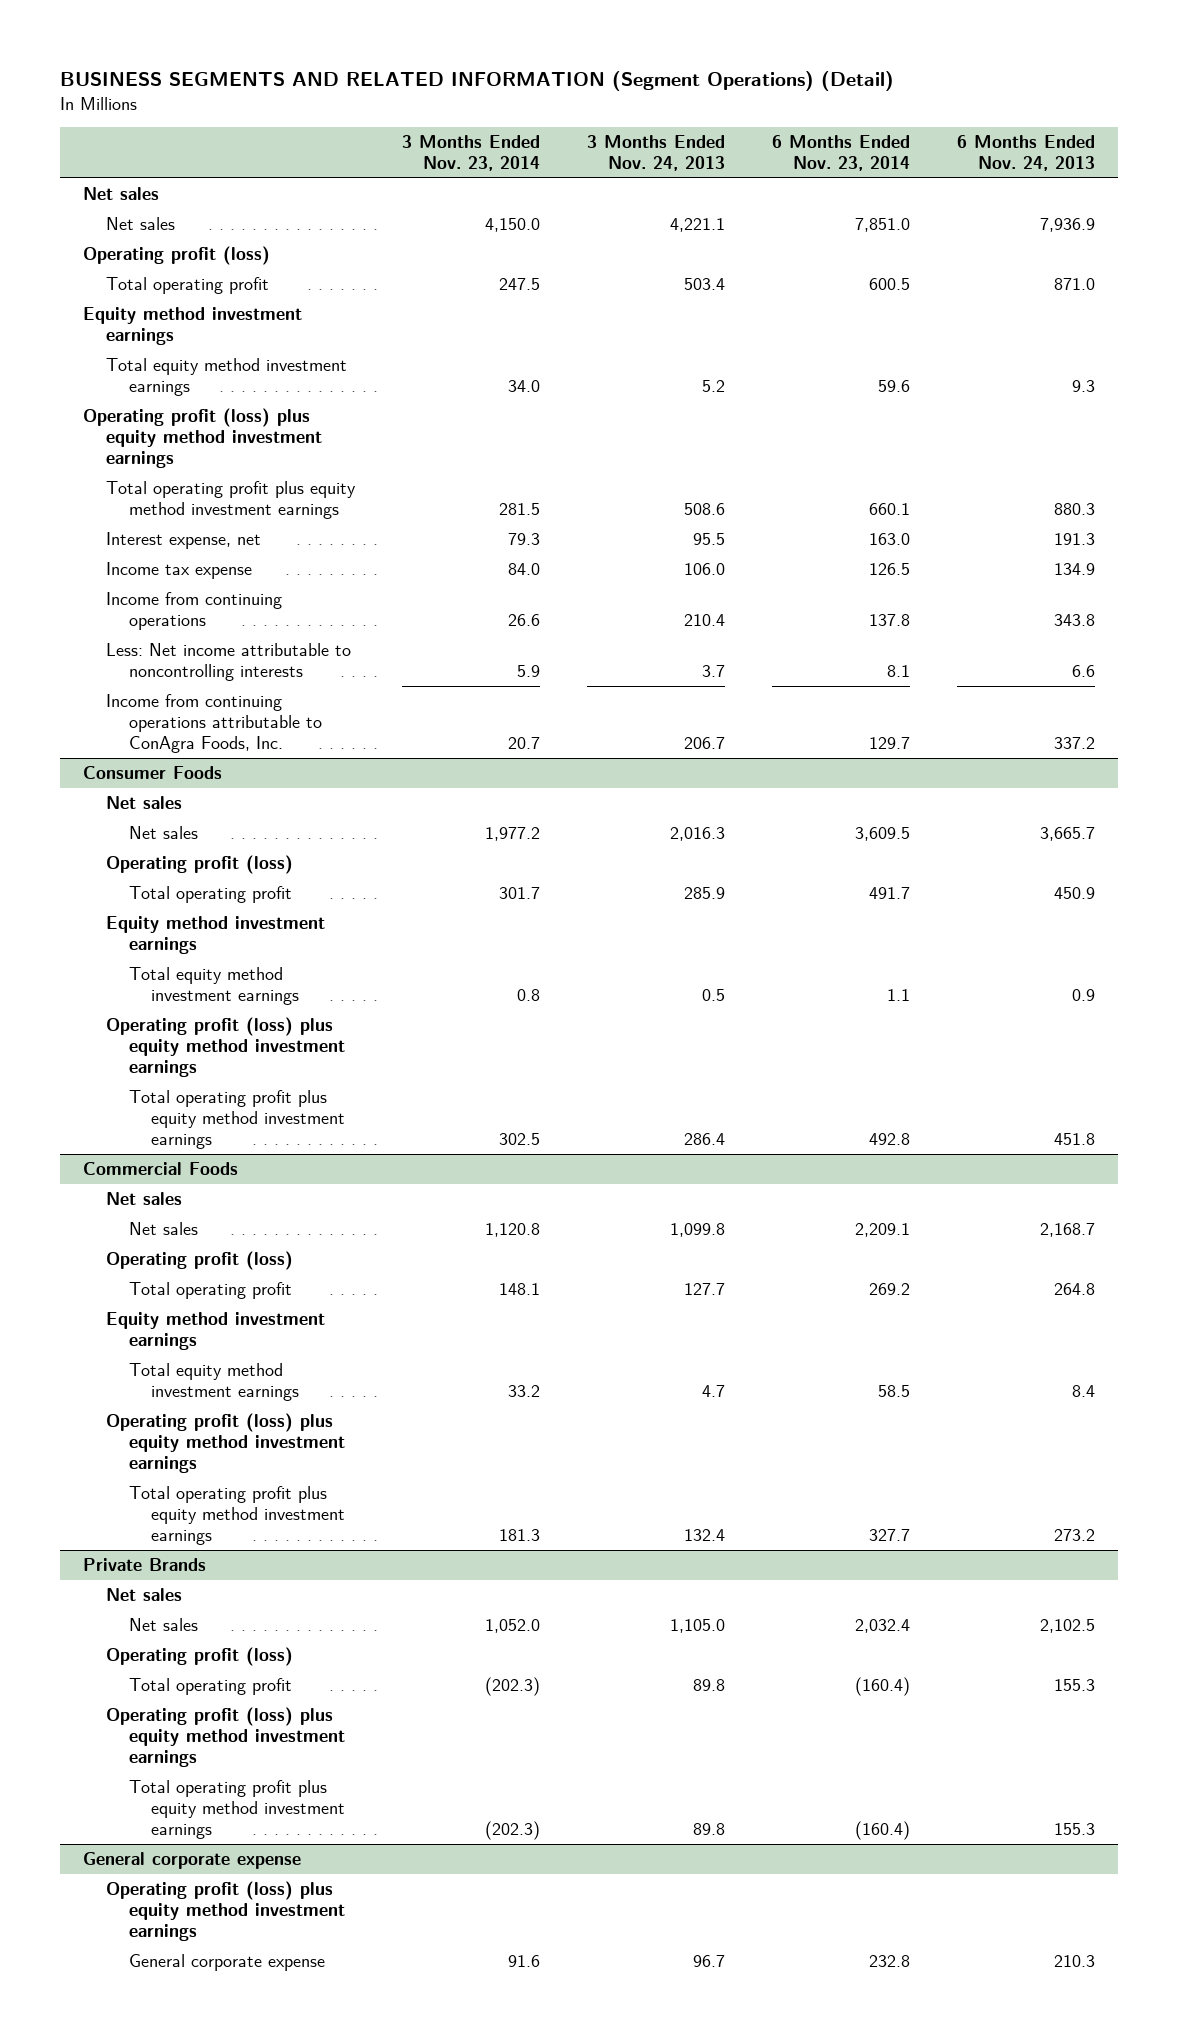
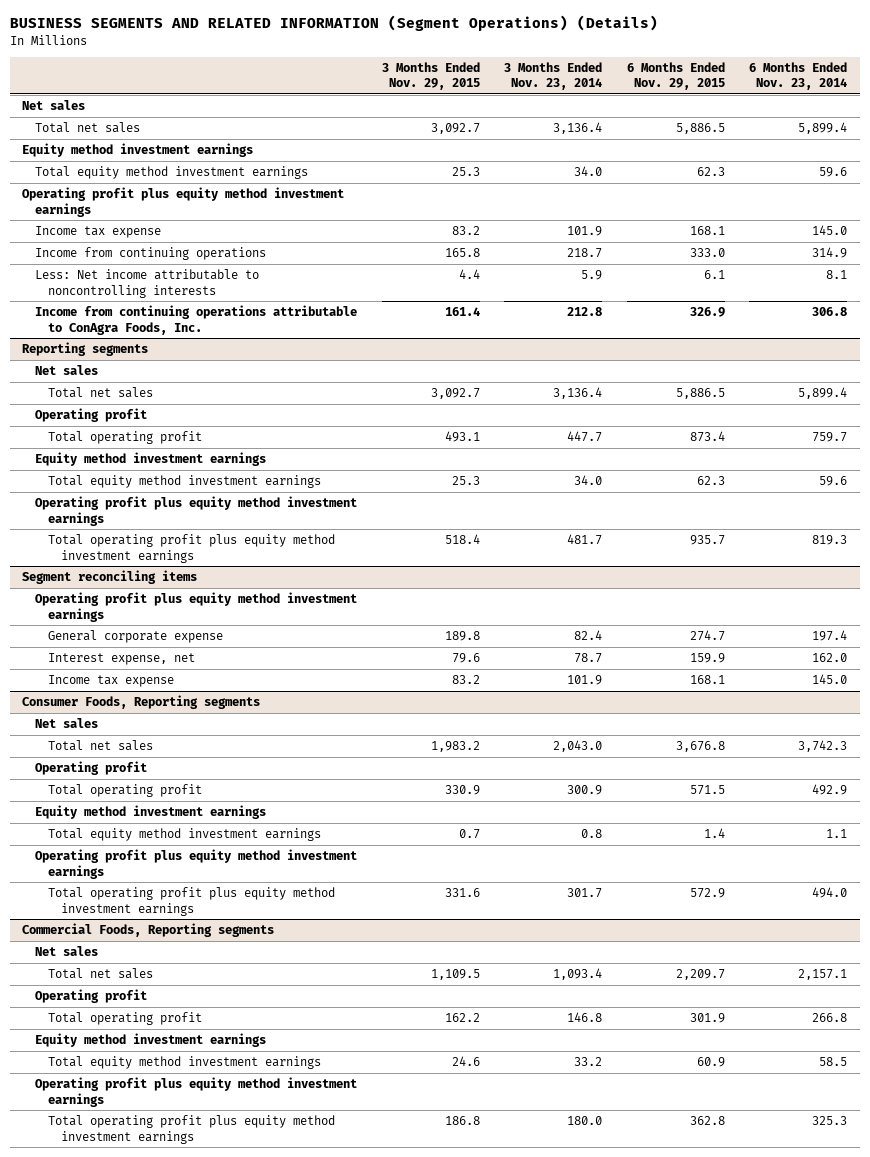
- BUSINESS SEGMENTS AND RELATED INFORMATION (Segment Operations) (Detail)
+ BUSINESS SEGMENTS AND RELATED INFORMATION (Segment Operations) (Details)
- | 3 Months Ended Nov. 23, 2014 | 3 Months Ended Nov. 24, 2013 | 6 Months Ended Nov. 23, 2014 | 6 Months Ended Nov. 24, 2013
+ | 3 Months Ended Nov. 29, 2015 | 3 Months Ended Nov. 23, 2014 | 6 Months Ended Nov. 29, 2015 | 6 Months Ended Nov. 23, 2014
- Net sales | 4,150.0 | 4,221.1 | 7,851.0 | 7,936.9
- Operating profit (loss)
- Total operating profit | 247.5 | 503.4 | 600.5 | 871.0
+ Total net sales | 3,092.7 | 3,136.4 | 5,886.5 | 5,899.4
- Operating profit (loss) plus equity method investment earnings
- Total operating profit plus equity method investment earnings | 281.5 | 508.6 | 660.1 | 880.3
- Interest expense, net | 79.3 | 95.5 | 163.0 | 191.3
- Income tax expense | 84.0 | 106.0 | 126.5 | 134.9
- Income from continuing operations | 26.6 | 210.4 | 137.8 | 343.8
+ Operating profit plus equity method investment earnings
+ Income tax expense | 83.2 | 101.9 | 168.1 | 145.0
+ Income from continuing operations | 165.8 | 218.7 | 333.0 | 314.9
- Income from continuing operations attributable to ConAgra Foods, Inc. | 20.7 | 206.7 | 129.7 | 337.2
- Consumer Foods
+ Income from continuing operations attributable to ConAgra Foods, Inc. | 161.4 | 212.8 | 326.9 | 306.8
+ Reporting segments
- Net sales | 1,977.2 | 2,016.3 | 3,609.5 | 3,665.7
- Operating profit (loss)
- Total operating profit | 301.7 | 285.9 | 491.7 | 450.9
+ Total net sales | 3,092.7 | 3,136.4 | 5,886.5 | 5,899.4
+ Operating profit
+ Total operating profit | 493.1 | 447.7 | 873.4 | 759.7
+ Total equity method investment earnings | 25.3 | 34.0 | 62.3 | 59.6
+ Operating profit plus equity method investment earnings
+ Total operating profit plus equity method investment earnings | 518.4 | 481.7 | 935.7 | 819.3
+ Segment reconciling items
+ Operating profit plus equity method investment earnings
+ General corporate expense | 189.8 | 82.4 | 274.7 | 197.4
+ Interest expense, net | 79.6 | 78.7 | 159.9 | 162.0
+ Income tax expense | 83.2 | 101.9 | 168.1 | 145.0
+ Consumer Foods, Reporting segments
+ Net sales
+ Total net sales | 1,983.2 | 2,043.0 | 3,676.8 | 3,742.3
+ Operating profit
+ Total operating profit | 330.9 | 300.9 | 571.5 | 492.9
+ Equity method investment earnings
- Operating profit (loss) plus equity method investment earnings
- Total operating profit plus equity method investment earnings | 302.5 | 286.4 | 492.8 | 451.8
- Commercial Foods
+ Operating profit plus equity method investment earnings
+ Total operating profit plus equity method investment earnings | 331.6 | 301.7 | 572.9 | 494.0
+ Commercial Foods, Reporting segments
- Net sales | 1,120.8 | 1,099.8 | 2,209.1 | 2,168.7
- Operating profit (loss)
- Total operating profit | 148.1 | 127.7 | 269.2 | 264.8
+ Total net sales | 1,109.5 | 1,093.4 | 2,209.7 | 2,157.1
+ Operating profit
+ Total operating profit | 162.2 | 146.8 | 301.9 | 266.8
- Operating profit (loss) plus equity method investment earnings
- Total operating profit plus equity method investment earnings | 181.3 | 132.4 | 327.7 | 273.2
- Private Brands
- Net sales
- Net sales | 1,052.0 | 1,105.0 | 2,032.4 | 2,102.5
- Operating profit (loss)
- Total operating profit | (202.3) | 89.8 | (160.4) | 155.3
- Operating profit (loss) plus equity method investment earnings
- Total operating profit plus equity method investment earnings | (202.3) | 89.8 | (160.4) | 155.3
- General corporate expense
- Operating profit (loss) plus equity method investment earnings
- General corporate expense | 91.6 | 96.7 | 232.8 | 210.3
+ Operating profit plus equity method investment earnings
+ Total operating profit plus equity method investment earnings | 186.8 | 180.0 | 362.8 | 325.3

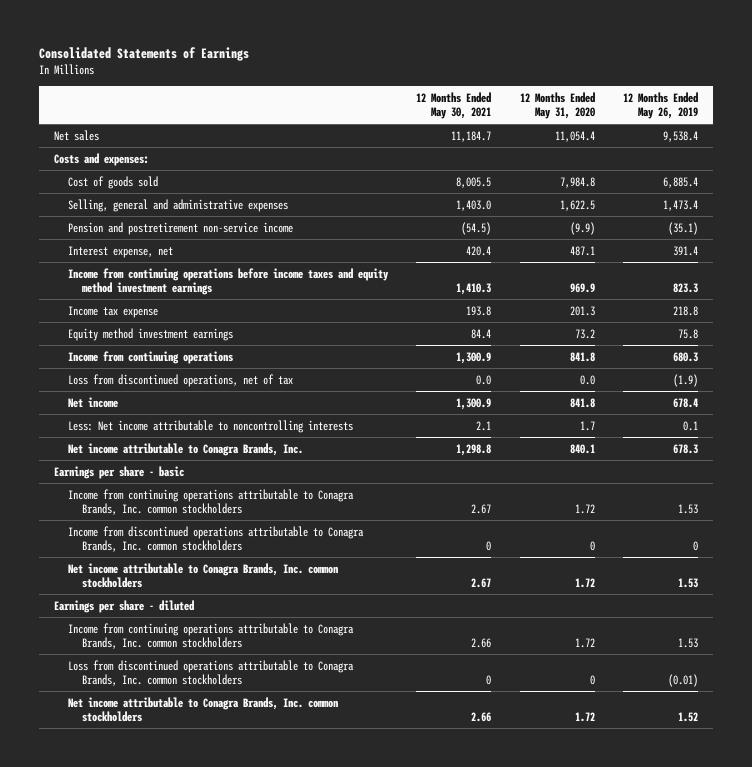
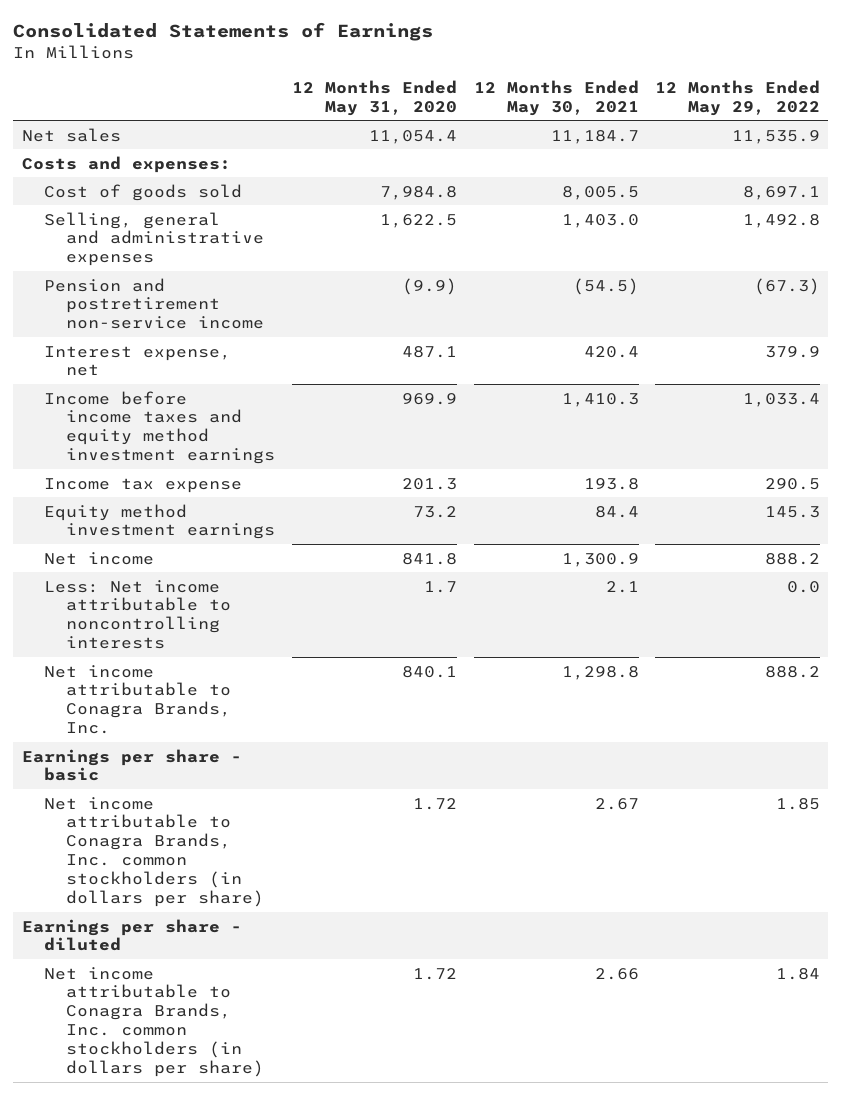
- | 12 Months Ended May 30, 2021 | 12 Months Ended May 31, 2020 | 12 Months Ended May 26, 2019
+ | 12 Months Ended May 31, 2020 | 12 Months Ended May 30, 2021 | 12 Months Ended May 29, 2022
- Income from continuing operations before income taxes and equity method investment earnings | 1,410.3 | 969.9 | 823.3
+ Income before income taxes and equity method investment earnings | 969.9 | 1,410.3 | 1,033.4
- Income from continuing operations | 1,300.9 | 841.8 | 680.3
- Loss from discontinued operations, net of tax | 0.0 | 0.0 | (1.9)
- Income from continuing operations attributable to Conagra Brands, Inc. common stockholders | 2.67 | 1.72 | 1.53
- Income from discontinued operations attributable to Conagra Brands, Inc. common stockholders | 0 | 0 | 0
- Net income attributable to Conagra Brands, Inc. common stockholders | 2.67 | 1.72 | 1.53
+ Net income attributable to Conagra Brands, Inc. common stockholders (in dollars per share) | 1.72 | 2.67 | 1.85
- Income from continuing operations attributable to Conagra Brands, Inc. common stockholders | 2.66 | 1.72 | 1.53
- Loss from discontinued operations attributable to Conagra Brands, Inc. common stockholders | 0 | 0 | (0.01)
- Net income attributable to Conagra Brands, Inc. common stockholders | 2.66 | 1.72 | 1.52
+ Net income attributable to Conagra Brands, Inc. common stockholders (in dollars per share) | 1.72 | 2.66 | 1.84

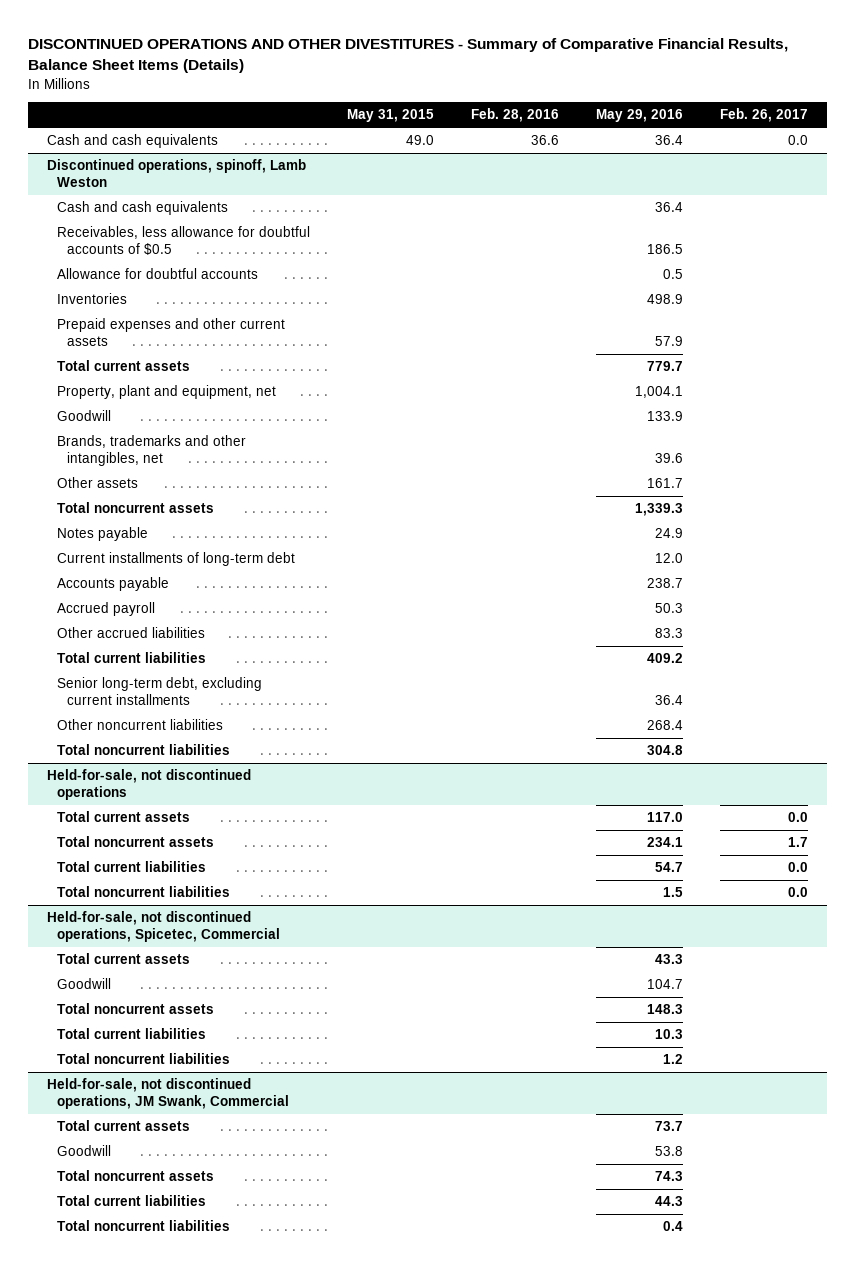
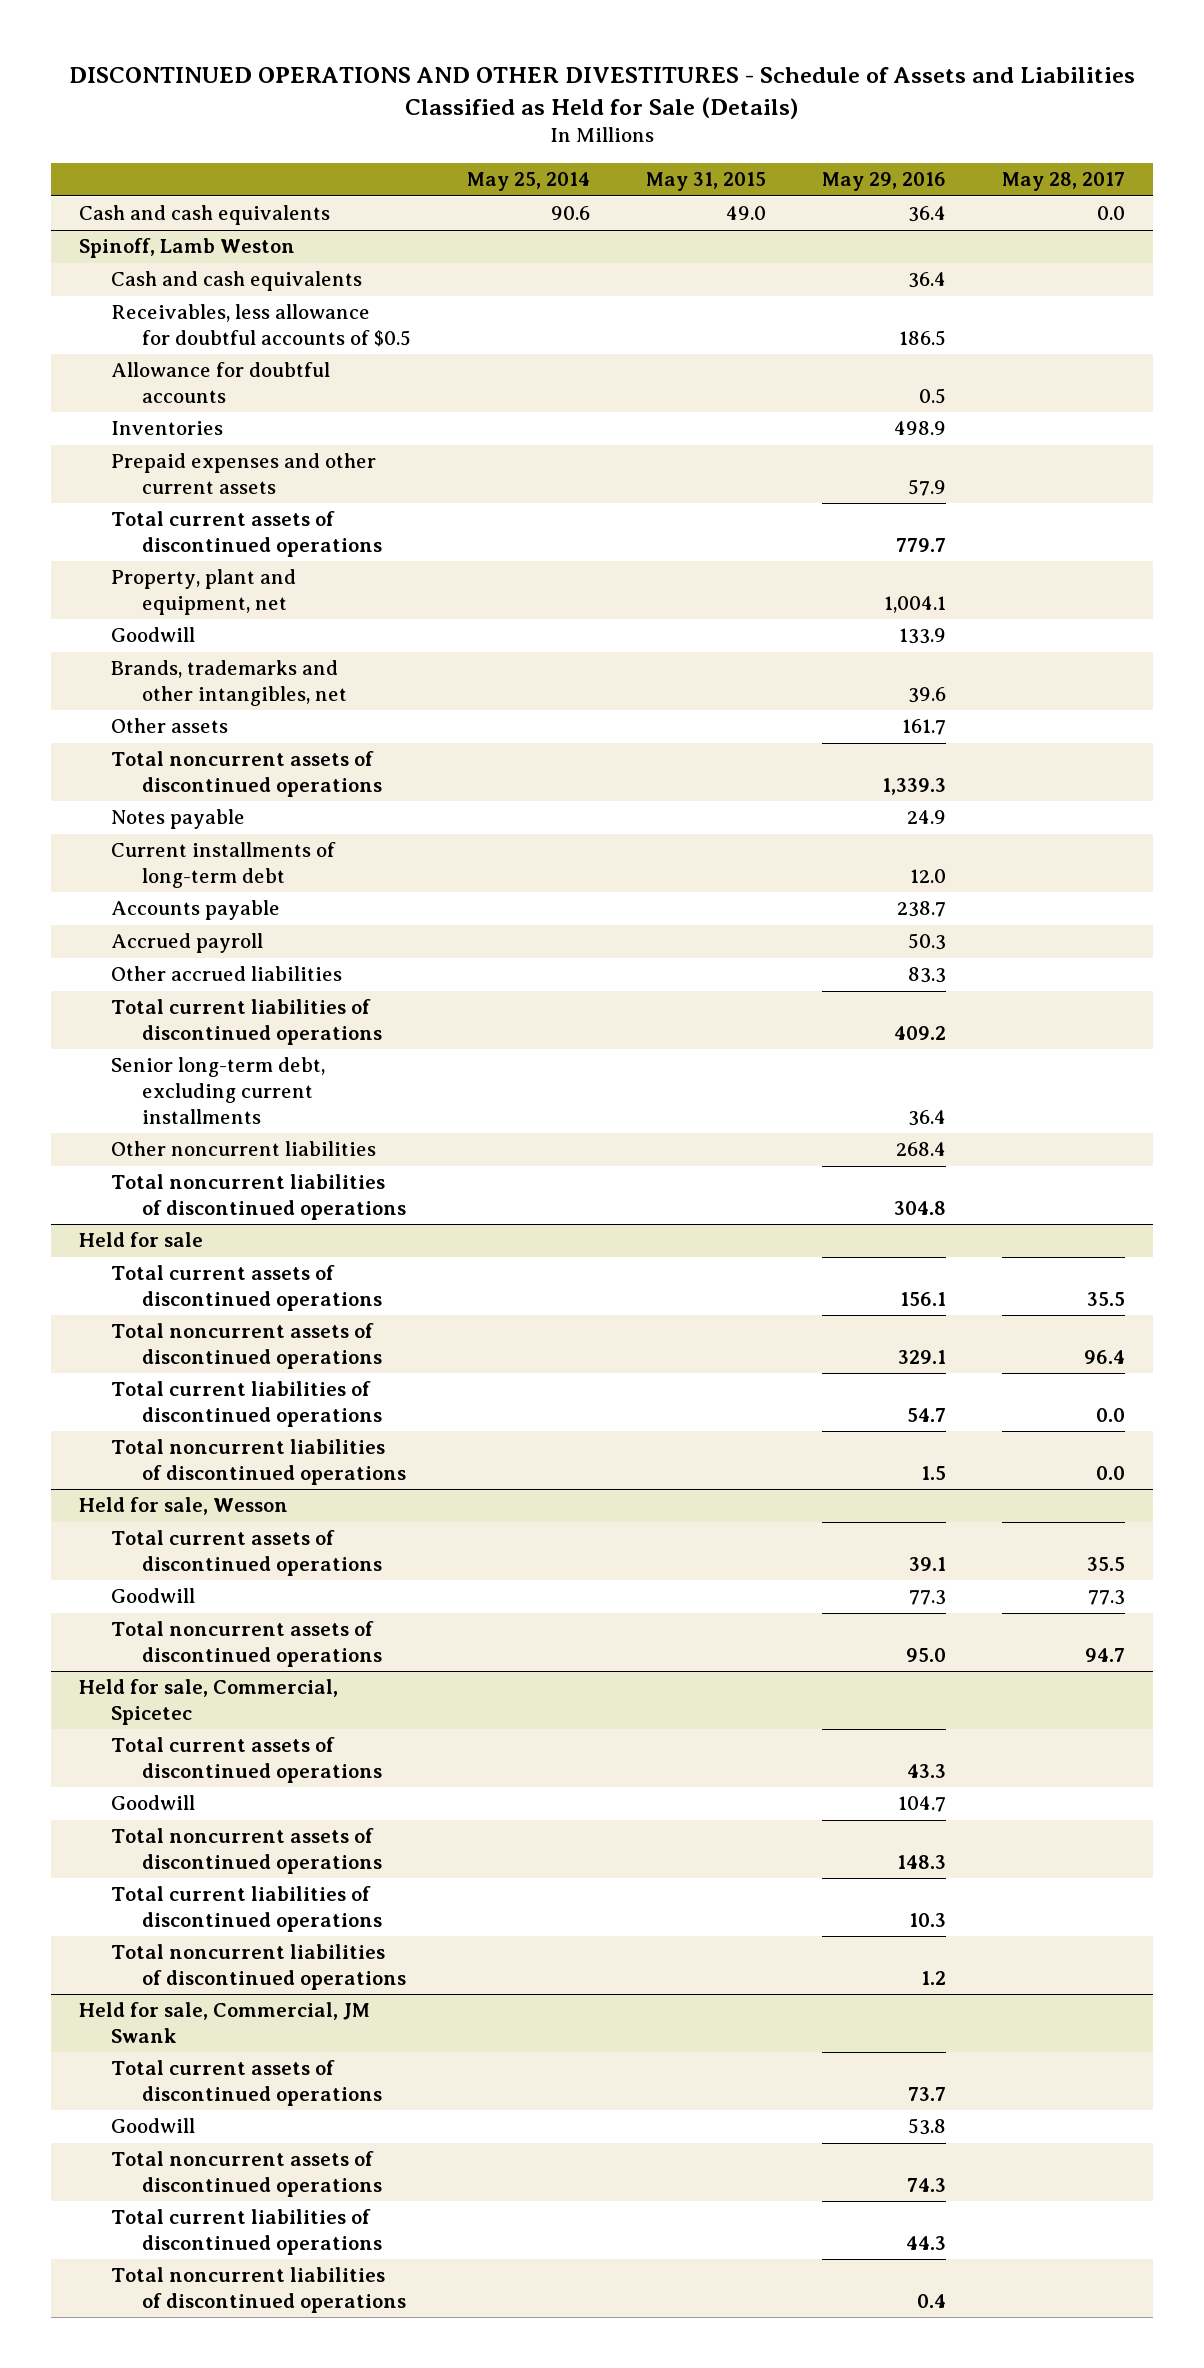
- DISCONTINUED OPERATIONS AND OTHER DIVESTITURES - Summary of Comparative Financial Results, Balance Sheet Items (Details)
+ DISCONTINUED OPERATIONS AND OTHER DIVESTITURES - Schedule of Assets and Liabilities Classified as Held for Sale (Details)
- | May 31, 2015 | Feb. 28, 2016 | May 29, 2016 | Feb. 26, 2017
+ | May 25, 2014 | May 31, 2015 | May 29, 2016 | May 28, 2017
- Discontinued operations, spinoff, Lamb Weston
+ Spinoff, Lamb Weston
- Total current assets | | | 779.7 |
+ Total current assets of discontinued operations | | | 779.7 |
- Total noncurrent assets | | | 1,339.3 |
+ Total noncurrent assets of discontinued operations | | | 1,339.3 |
- Total current liabilities | | | 409.2 |
+ Total current liabilities of discontinued operations | | | 409.2 |
- Total noncurrent liabilities | | | 304.8 |
- Held-for-sale, not discontinued operations
- Total current assets | | | 117.0 | 0.0
- Total noncurrent assets | | | 234.1 | 1.7
- Total current liabilities | | | 54.7 | 0.0
- Total noncurrent liabilities | | | 1.5 | 0.0
- Held-for-sale, not discontinued operations, Spicetec, Commercial
- Total current assets | | | 43.3 |
+ Total noncurrent liabilities of discontinued operations | | | 304.8 |
+ Held for sale
+ Total current assets of discontinued operations | | | 156.1 | 35.5
+ Total noncurrent assets of discontinued operations | | | 329.1 | 96.4
+ Total current liabilities of discontinued operations | | | 54.7 | 0.0
+ Total noncurrent liabilities of discontinued operations | | | 1.5 | 0.0
+ Held for sale, Wesson
+ Total current assets of discontinued operations | | | 39.1 | 35.5
+ Goodwill | | | 77.3 | 77.3
+ Total noncurrent assets of discontinued operations | | | 95.0 | 94.7
+ Held for sale, Commercial, Spicetec
+ Total current assets of discontinued operations | | | 43.3 |
- Total noncurrent assets | | | 148.3 |
- Total current liabilities | | | 10.3 |
- Total noncurrent liabilities | | | 1.2 |
- Held-for-sale, not discontinued operations, JM Swank, Commercial
- Total current assets | | | 73.7 |
+ Total noncurrent assets of discontinued operations | | | 148.3 |
+ Total current liabilities of discontinued operations | | | 10.3 |
+ Total noncurrent liabilities of discontinued operations | | | 1.2 |
+ Held for sale, Commercial, JM Swank
+ Total current assets of discontinued operations | | | 73.7 |
- Total noncurrent assets | | | 74.3 |
- Total current liabilities | | | 44.3 |
- Total noncurrent liabilities | | | 0.4 |
+ Total noncurrent assets of discontinued operations | | | 74.3 |
+ Total current liabilities of discontinued operations | | | 44.3 |
+ Total noncurrent liabilities of discontinued operations | | | 0.4 |

